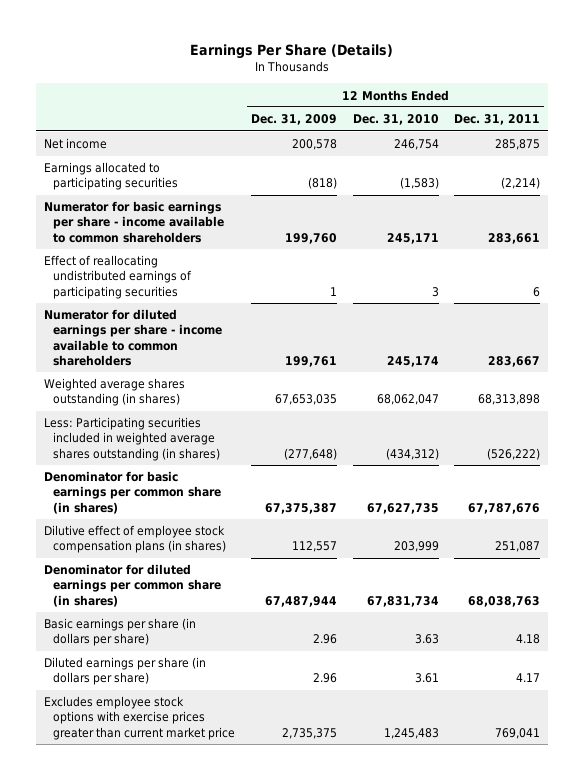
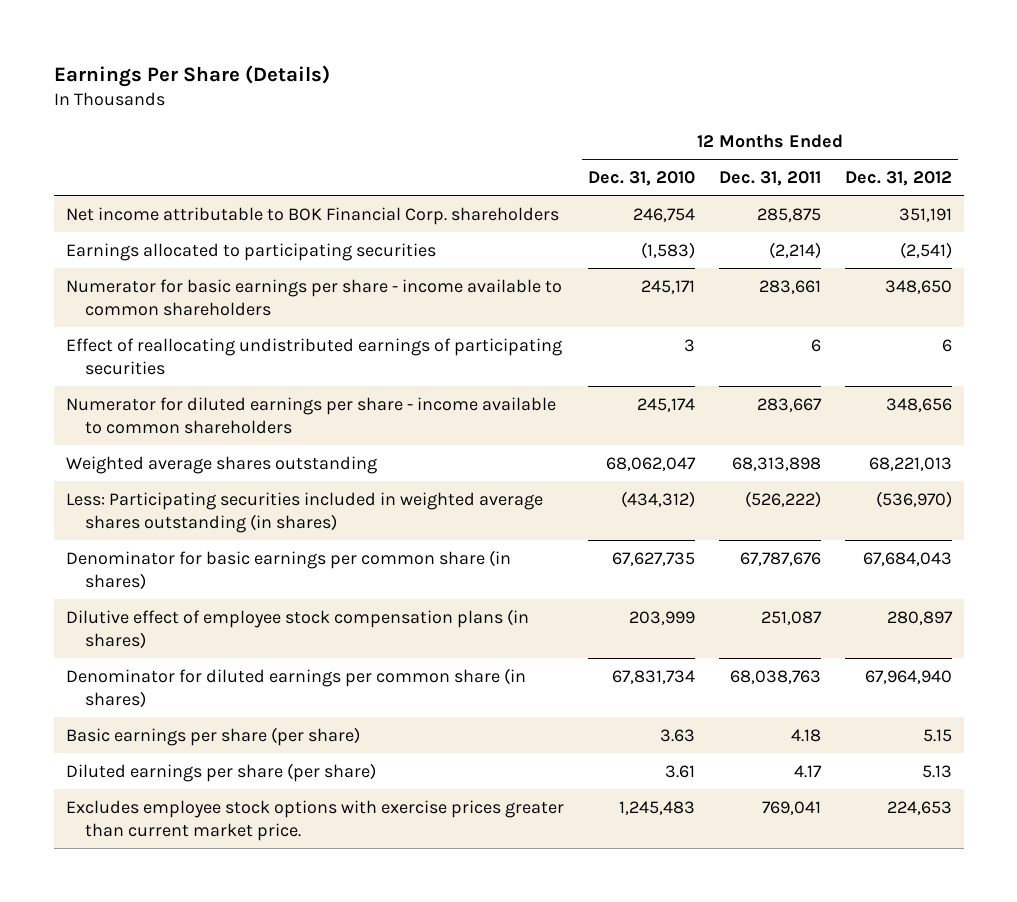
- | 12 Months Ended Dec. 31, 2009 | 12 Months Ended Dec. 31, 2010 | 12 Months Ended Dec. 31, 2011
+ | 12 Months Ended Dec. 31, 2010 | 12 Months Ended Dec. 31, 2011 | 12 Months Ended Dec. 31, 2012
- Net income | 200,578 | 246,754 | 285,875
+ Net income attributable to BOK Financial Corp. shareholders | 246,754 | 285,875 | 351,191
- Weighted average shares outstanding (in shares) | 67,653,035 | 68,062,047 | 68,313,898
+ Weighted average shares outstanding | 68,062,047 | 68,313,898 | 68,221,013
- Basic earnings per share (in dollars per share) | 2.96 | 3.63 | 4.18
- Diluted earnings per share (in dollars per share) | 2.96 | 3.61 | 4.17
- Excludes employee stock options with exercise prices greater than current market price | 2,735,375 | 1,245,483 | 769,041
+ Basic earnings per share (per share) | 3.63 | 4.18 | 5.15
+ Diluted earnings per share (per share) | 3.61 | 4.17 | 5.13
+ Excludes employee stock options with exercise prices greater than current market price. | 1,245,483 | 769,041 | 224,653

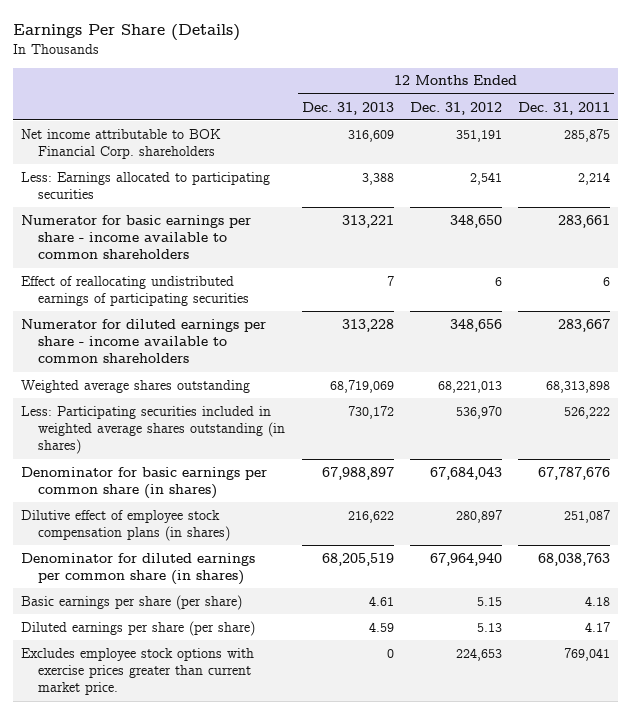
- | 12 Months Ended Dec. 31, 2010 | 12 Months Ended Dec. 31, 2011 | 12 Months Ended Dec. 31, 2012
+ | 12 Months Ended Dec. 31, 2013 | 12 Months Ended Dec. 31, 2012 | 12 Months Ended Dec. 31, 2011
- Earnings allocated to participating securities | (1,583) | (2,214) | (2,541)
+ Less: Earnings allocated to participating securities | 3,388 | 2,541 | 2,214
- Less: Participating securities included in weighted average shares outstanding (in shares) | (434,312) | (526,222) | (536,970)
+ Less: Participating securities included in weighted average shares outstanding (in shares) | 730,172 | 536,970 | 526,222

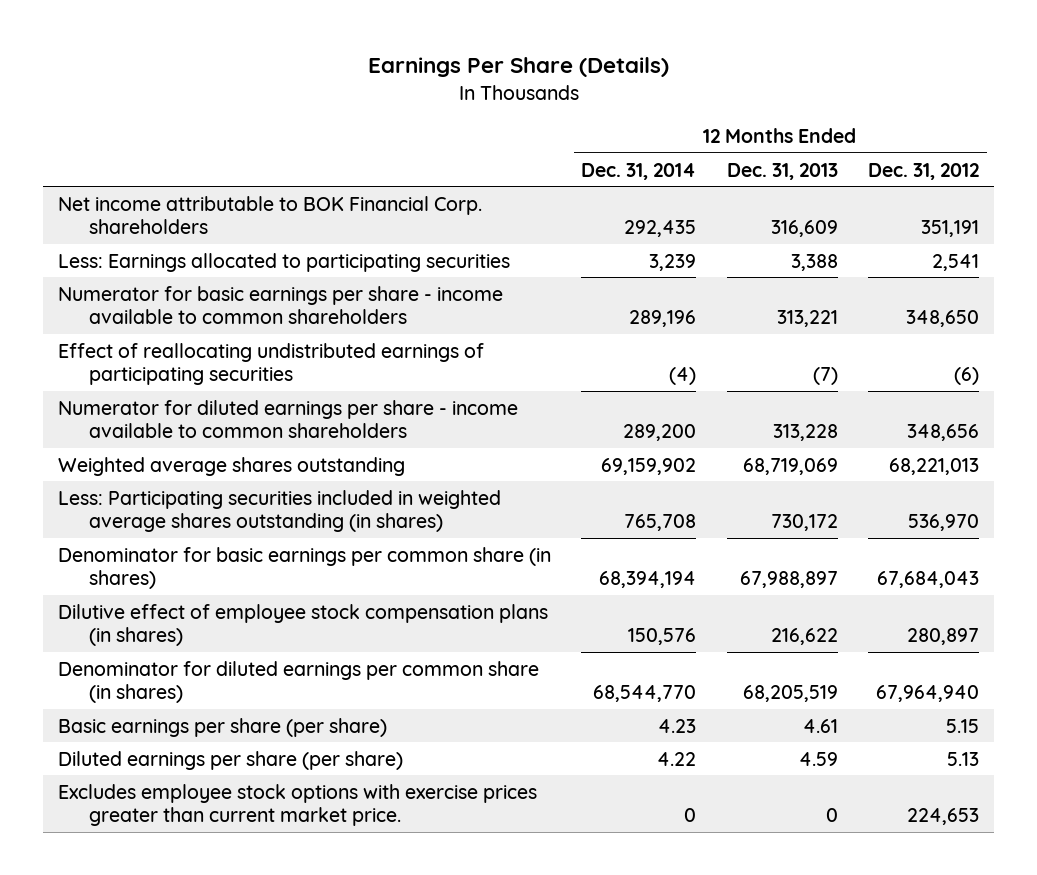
- | 12 Months Ended Dec. 31, 2013 | 12 Months Ended Dec. 31, 2012 | 12 Months Ended Dec. 31, 2011
+ | 12 Months Ended Dec. 31, 2014 | 12 Months Ended Dec. 31, 2013 | 12 Months Ended Dec. 31, 2012
- Effect of reallocating undistributed earnings of participating securities | 7 | 6 | 6
+ Effect of reallocating undistributed earnings of participating securities | (4) | (7) | (6)

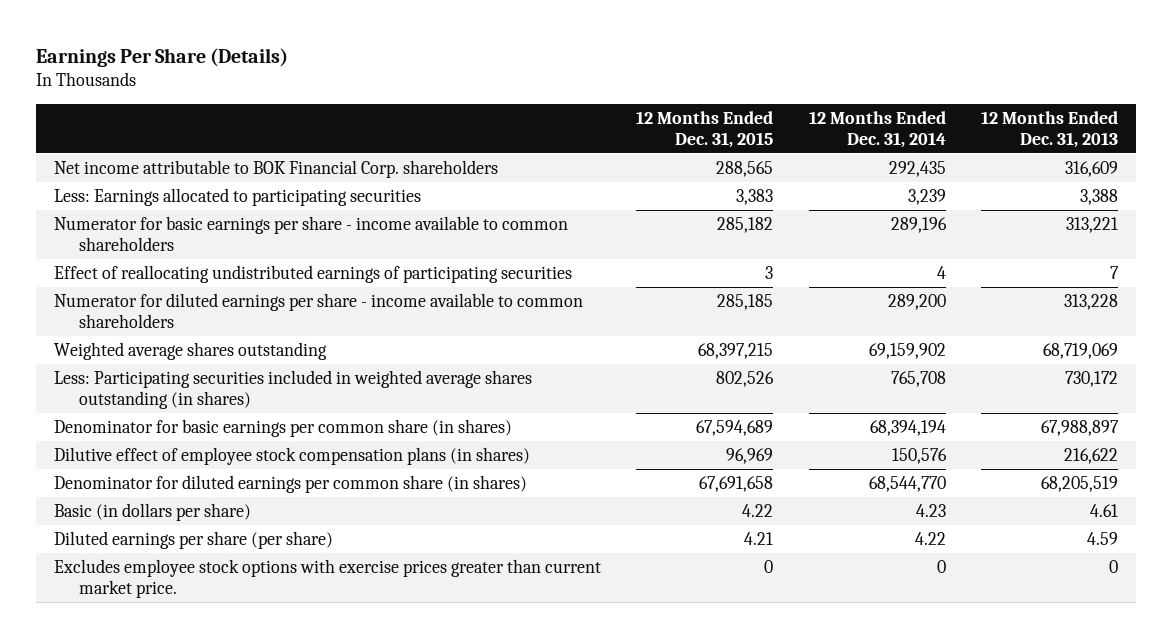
- | 12 Months Ended Dec. 31, 2014 | 12 Months Ended Dec. 31, 2013 | 12 Months Ended Dec. 31, 2012
+ | 12 Months Ended Dec. 31, 2015 | 12 Months Ended Dec. 31, 2014 | 12 Months Ended Dec. 31, 2013
- Effect of reallocating undistributed earnings of participating securities | (4) | (7) | (6)
+ Effect of reallocating undistributed earnings of participating securities | 3 | 4 | 7
- Basic earnings per share (per share) | 4.23 | 4.61 | 5.15
+ Basic (in dollars per share) | 4.22 | 4.23 | 4.61

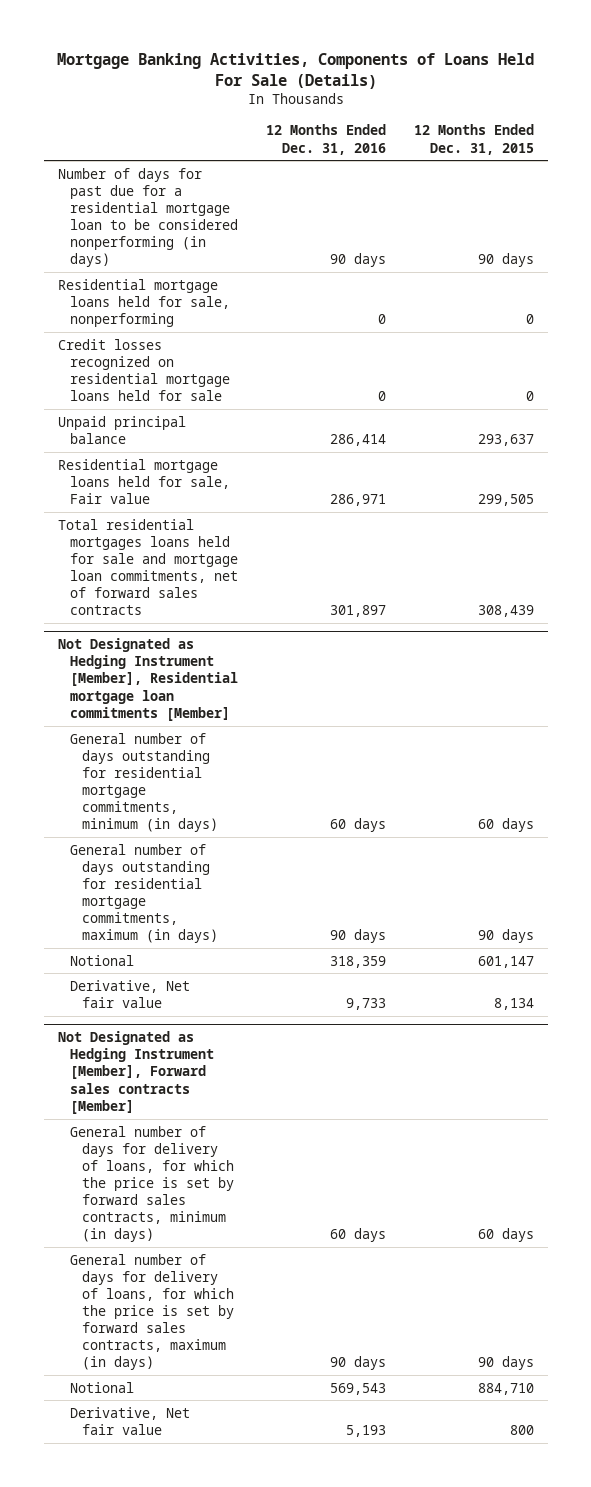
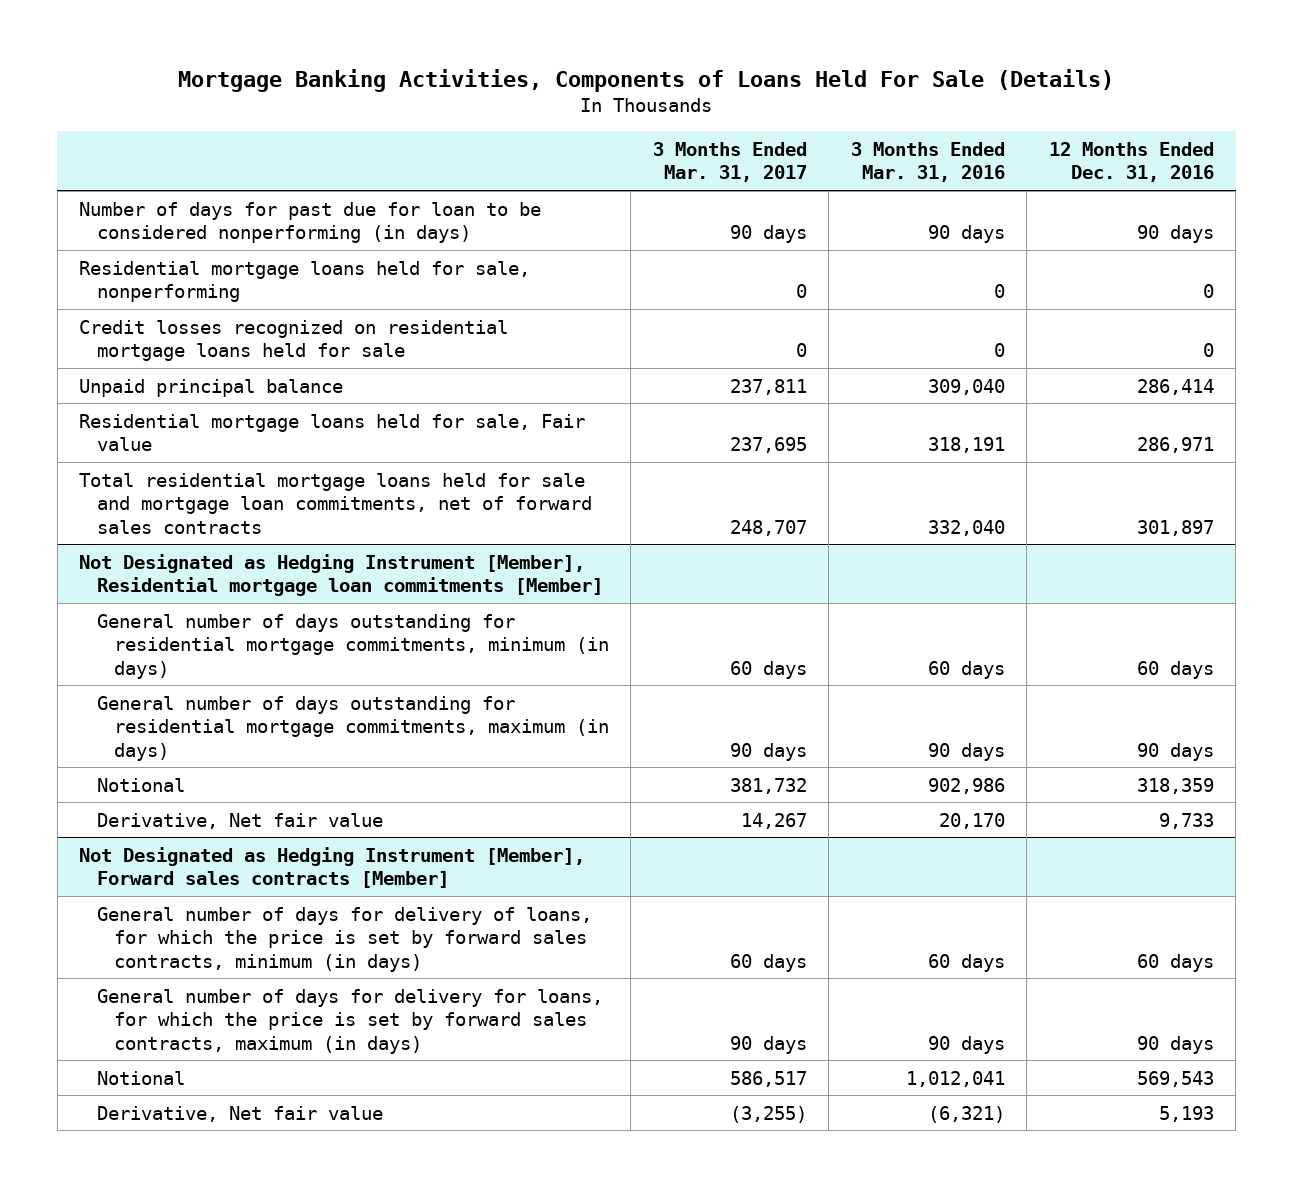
- | 12 Months Ended Dec. 31, 2016 | 12 Months Ended Dec. 31, 2015
+ | 3 Months Ended Mar. 31, 2017 | 3 Months Ended Mar. 31, 2016 | 12 Months Ended Dec. 31, 2016
- Number of days for past due for a residential mortgage loan to be considered nonperforming (in days) | 90 days | 90 days
+ Number of days for past due for loan to be considered nonperforming (in days) | 90 days | 90 days | 90 days
- Total residential mortgages loans held for sale and mortgage loan commitments, net of forward sales contracts | 301,897 | 308,439
+ Total residential mortgage loans held for sale and mortgage loan commitments, net of forward sales contracts | 248,707 | 332,040 | 301,897
@ Not Designated as Hedging Instrument [Member], Forward sales contracts [Member]
- General number of days for delivery of loans, for which the price is set by forward sales contracts, maximum (in days) | 90 days | 90 days
+ General number of days for delivery for loans, for which the price is set by forward sales contracts, maximum (in days) | 90 days | 90 days | 90 days

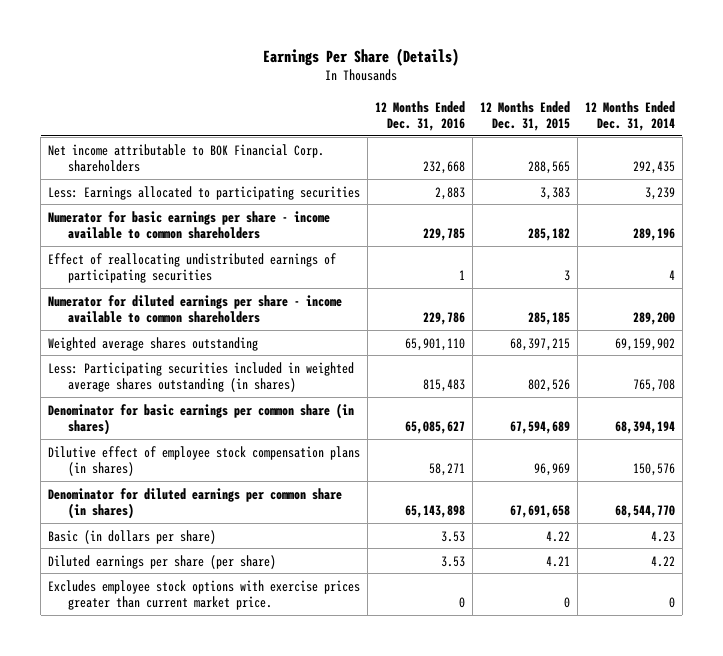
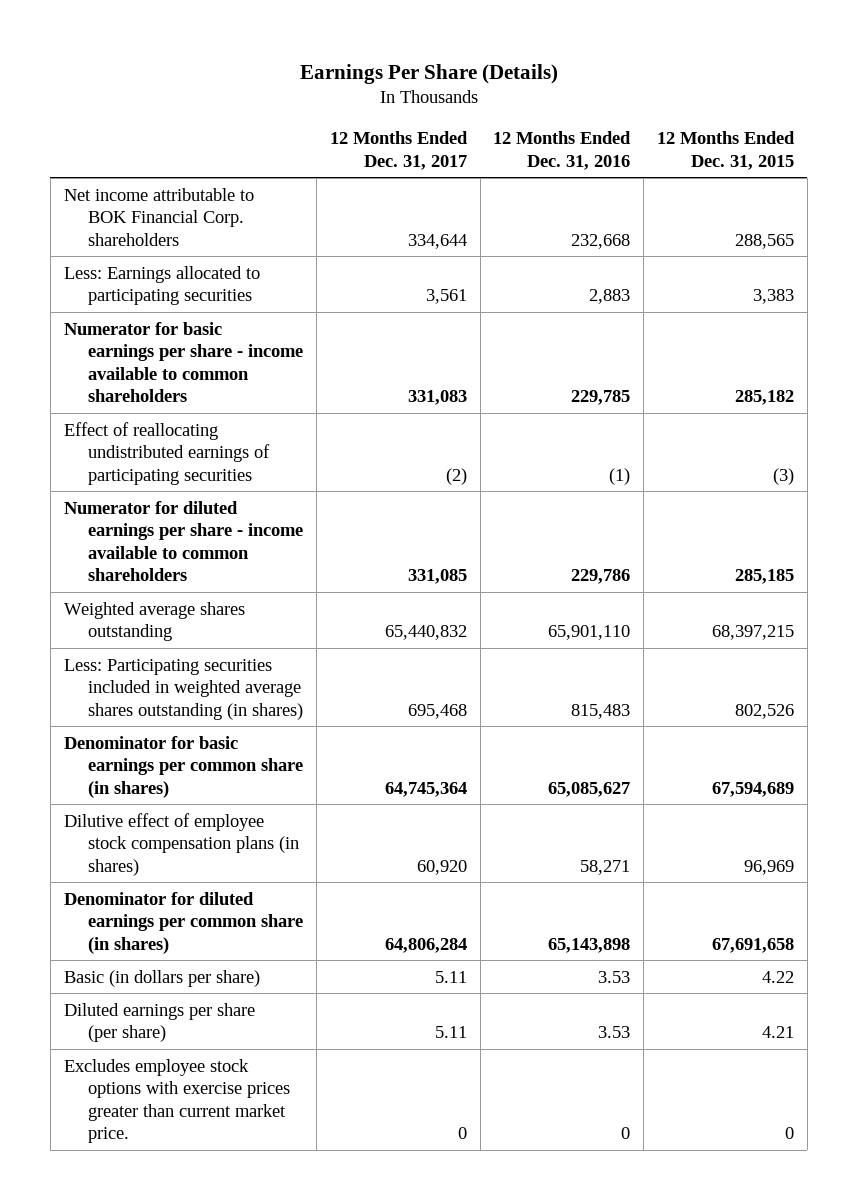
- | 12 Months Ended Dec. 31, 2016 | 12 Months Ended Dec. 31, 2015 | 12 Months Ended Dec. 31, 2014
+ | 12 Months Ended Dec. 31, 2017 | 12 Months Ended Dec. 31, 2016 | 12 Months Ended Dec. 31, 2015
- Effect of reallocating undistributed earnings of participating securities | 1 | 3 | 4
+ Effect of reallocating undistributed earnings of participating securities | (2) | (1) | (3)

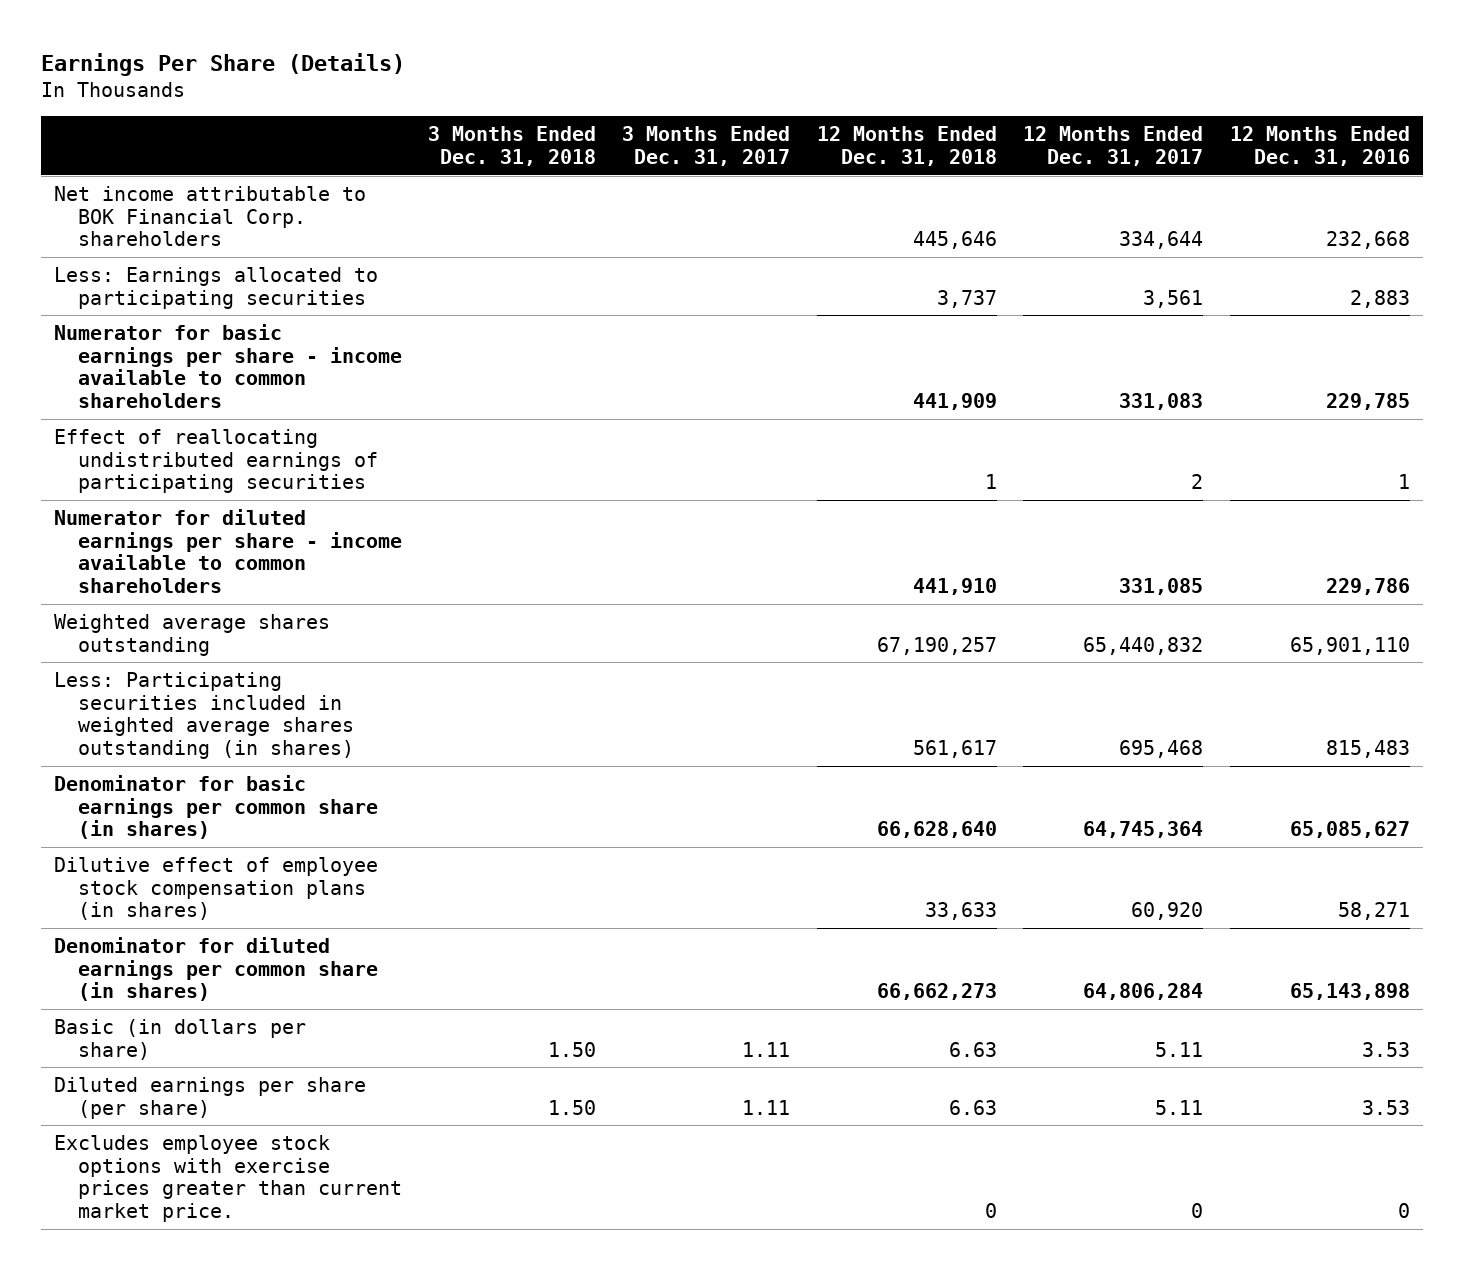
- | 12 Months Ended Dec. 31, 2017 | 12 Months Ended Dec. 31, 2016 | 12 Months Ended Dec. 31, 2015
+ | 3 Months Ended Dec. 31, 2018 | 3 Months Ended Dec. 31, 2017 | 12 Months Ended Dec. 31, 2018 | 12 Months Ended Dec. 31, 2017 | 12 Months Ended Dec. 31, 2016
- Effect of reallocating undistributed earnings of participating securities | (2) | (1) | (3)
+ Effect of reallocating undistributed earnings of participating securities | | | 1 | 2 | 1

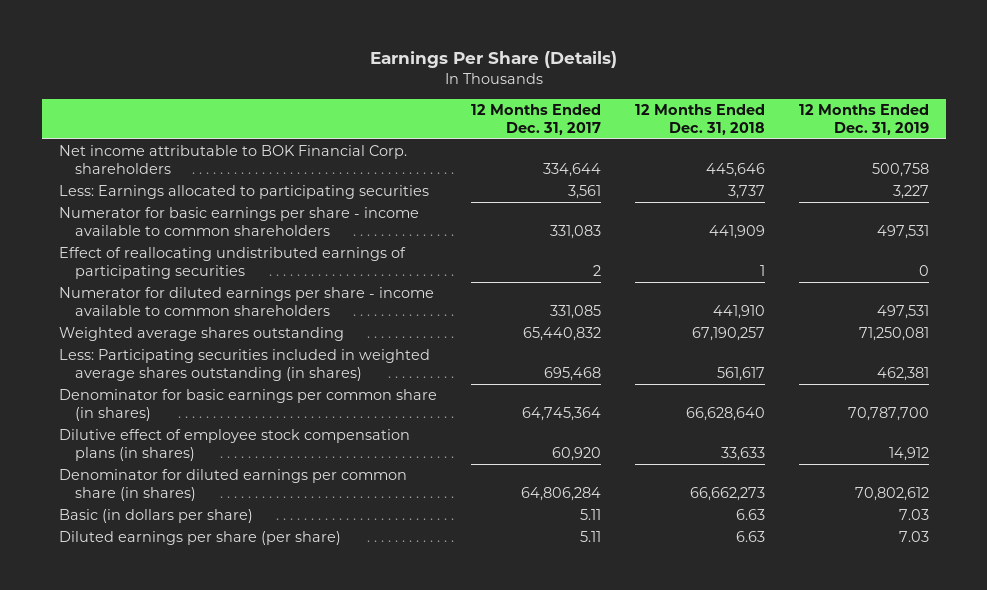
- | 3 Months Ended Dec. 31, 2018 | 3 Months Ended Dec. 31, 2017 | 12 Months Ended Dec. 31, 2018 | 12 Months Ended Dec. 31, 2017 | 12 Months Ended Dec. 31, 2016
+ | 12 Months Ended Dec. 31, 2017 | 12 Months Ended Dec. 31, 2018 | 12 Months Ended Dec. 31, 2019
- Excludes employee stock options with exercise prices greater than current market price. | | | 0 | 0 | 0

